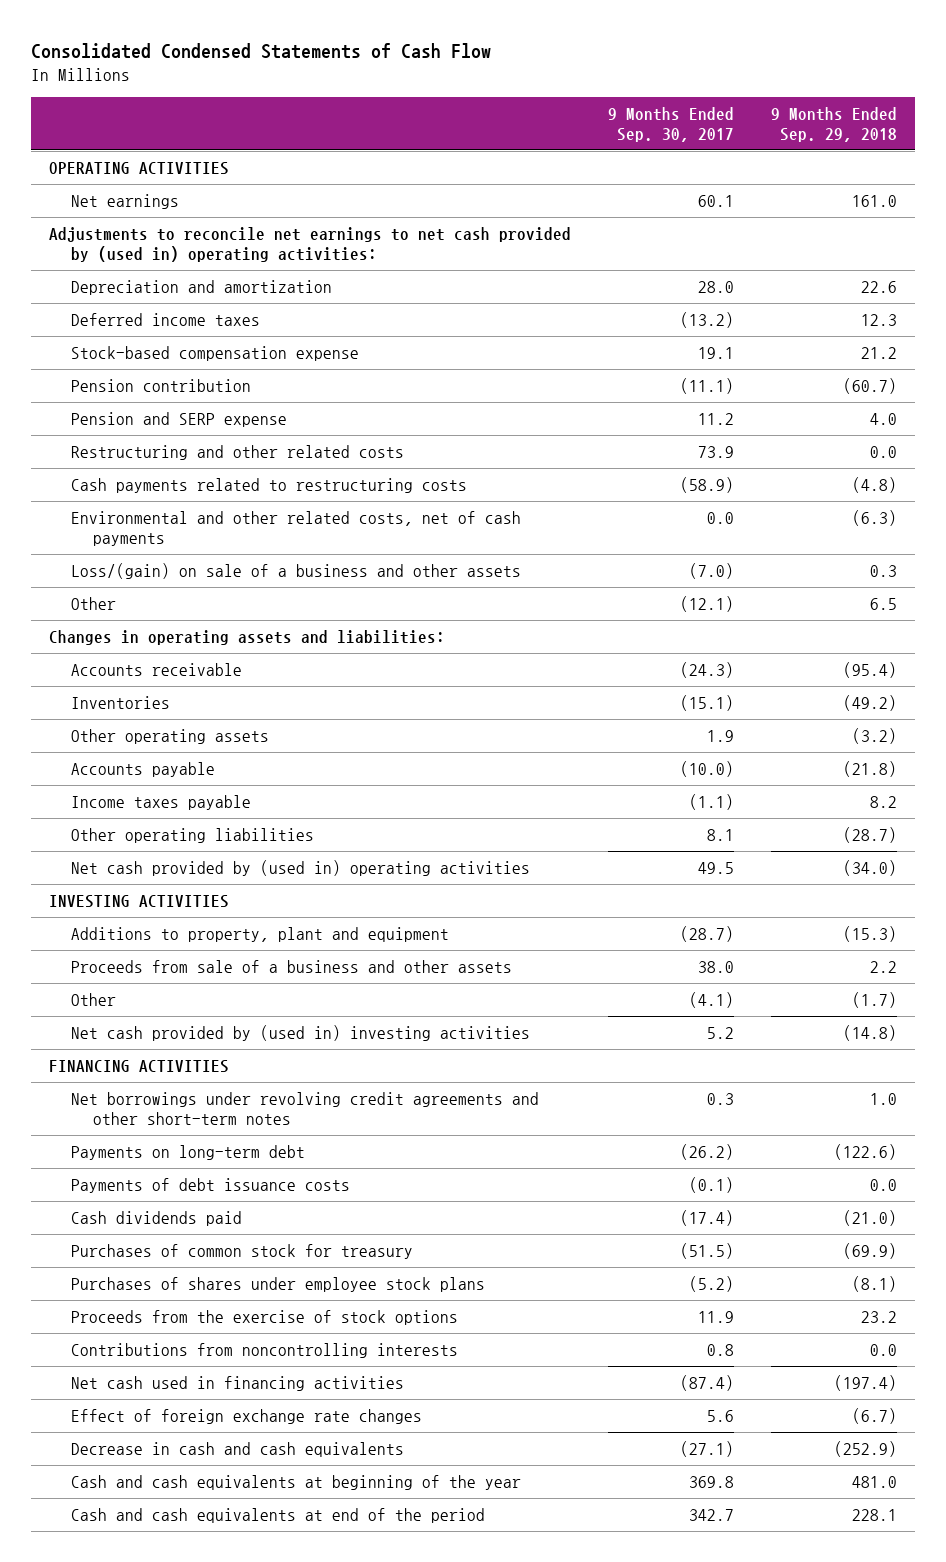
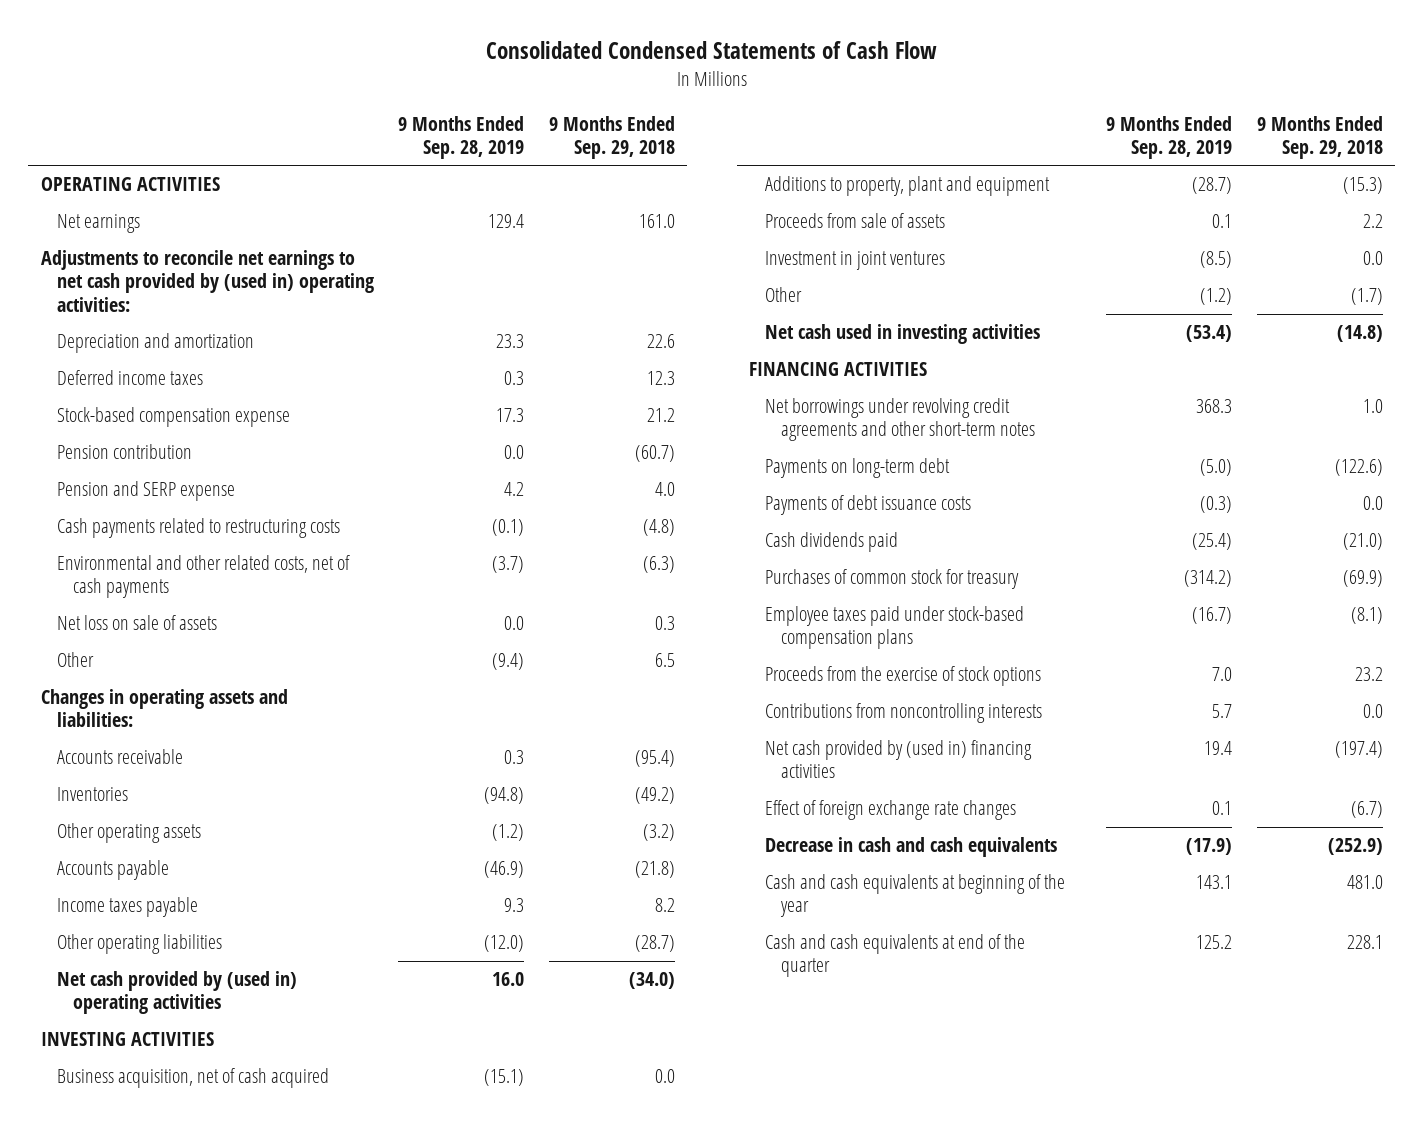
- | 9 Months Ended Sep. 30, 2017 | 9 Months Ended Sep. 29, 2018
+ | 9 Months Ended Sep. 28, 2019 | 9 Months Ended Sep. 29, 2018
- Restructuring and other related costs | 73.9 | 0.0
- Loss/(gain) on sale of a business and other assets | (7.0) | 0.3
+ Net loss on sale of assets | 0.0 | 0.3
+ Business acquisition, net of cash acquired | (15.1) | 0.0
- Proceeds from sale of a business and other assets | 38.0 | 2.2
+ Proceeds from sale of assets | 0.1 | 2.2
+ Investment in joint ventures | (8.5) | 0.0
- Net cash provided by (used in) investing activities | 5.2 | (14.8)
+ Net cash used in investing activities | (53.4) | (14.8)
- Purchases of shares under employee stock plans | (5.2) | (8.1)
+ Employee taxes paid under stock-based compensation plans | (16.7) | (8.1)
- Net cash used in financing activities | (87.4) | (197.4)
+ Net cash provided by (used in) financing activities | 19.4 | (197.4)
- Cash and cash equivalents at end of the period | 342.7 | 228.1
+ Cash and cash equivalents at end of the quarter | 125.2 | 228.1

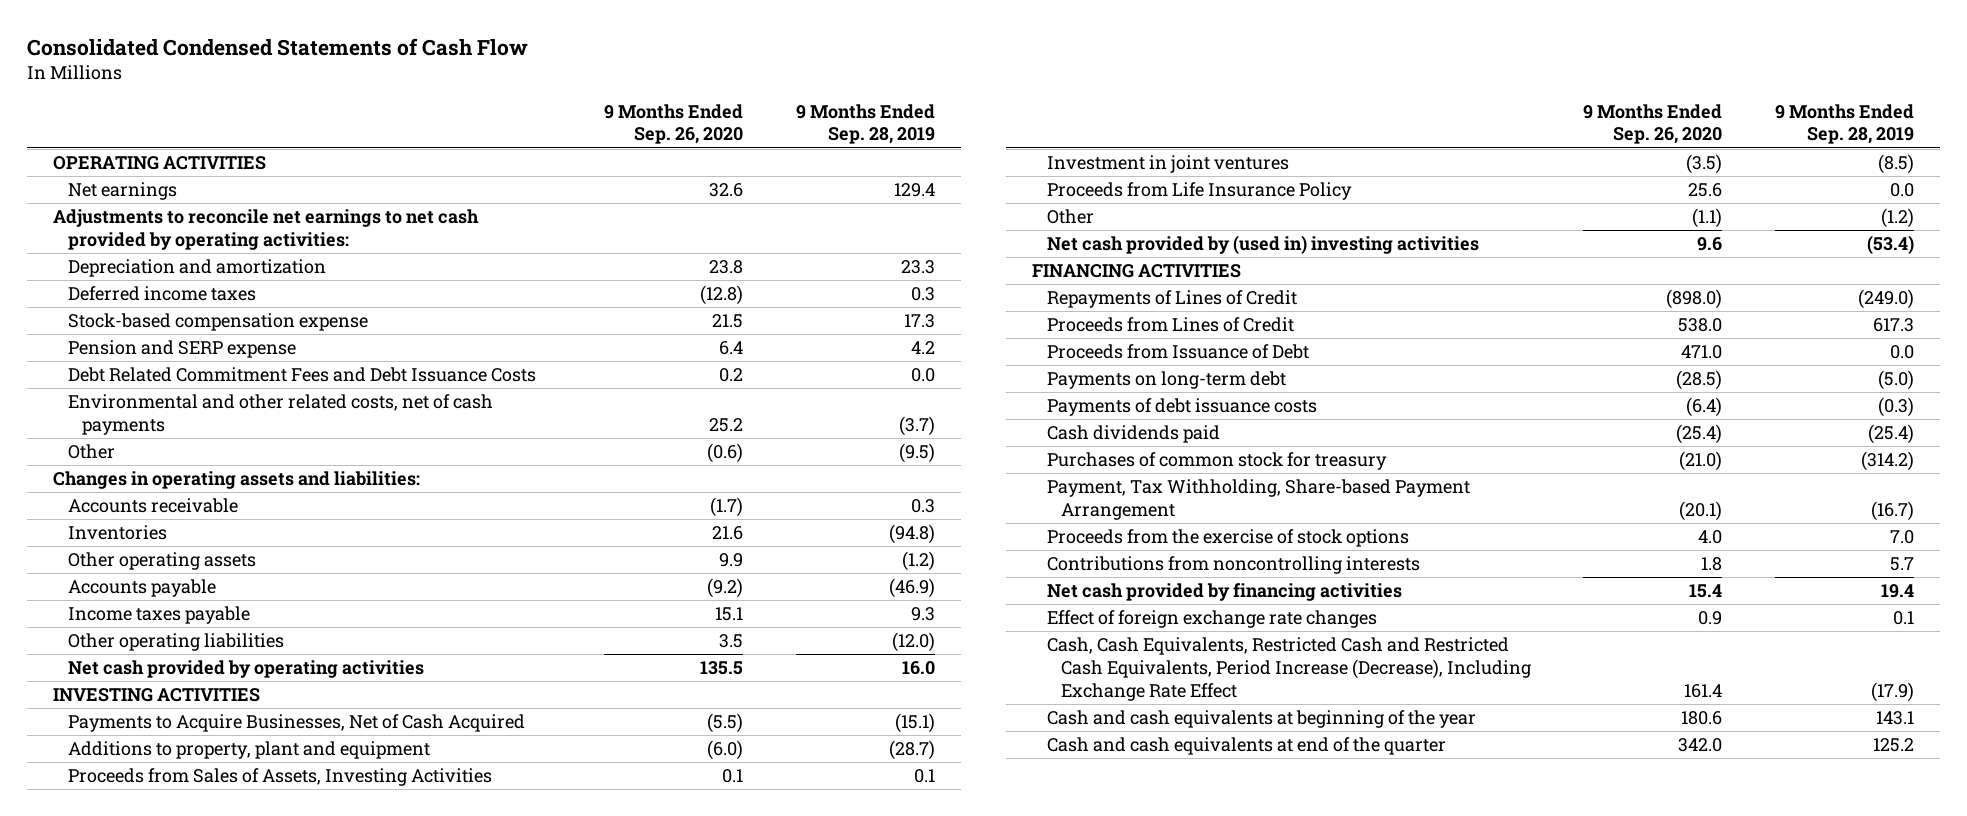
- | 9 Months Ended Sep. 28, 2019 | 9 Months Ended Sep. 29, 2018
+ | 9 Months Ended Sep. 26, 2020 | 9 Months Ended Sep. 28, 2019
- Adjustments to reconcile net earnings to net cash provided by (used in) operating activities:
+ Adjustments to reconcile net earnings to net cash provided by operating activities:
- Pension contribution | 0.0 | (60.7)
- Cash payments related to restructuring costs | (0.1) | (4.8)
+ Debt Related Commitment Fees and Debt Issuance Costs | 0.2 | 0.0
- Net loss on sale of assets | 0.0 | 0.3
- Other | (9.4) | 6.5
+ Other | (0.6) | (9.5)
- Net cash provided by (used in) operating activities | 16.0 | (34.0)
+ Net cash provided by operating activities | 135.5 | 16.0
- Business acquisition, net of cash acquired | (15.1) | 0.0
+ Payments to Acquire Businesses, Net of Cash Acquired | (5.5) | (15.1)
- Proceeds from sale of assets | 0.1 | 2.2
+ Proceeds from Sales of Assets, Investing Activities | 0.1 | 0.1
+ Proceeds from Life Insurance Policy | 25.6 | 0.0
- Net cash used in investing activities | (53.4) | (14.8)
+ Net cash provided by (used in) investing activities | 9.6 | (53.4)
- Net borrowings under revolving credit agreements and other short-term notes | 368.3 | 1.0
+ Repayments of Lines of Credit | (898.0) | (249.0)
+ Proceeds from Lines of Credit | 538.0 | 617.3
+ Proceeds from Issuance of Debt | 471.0 | 0.0
- Employee taxes paid under stock-based compensation plans | (16.7) | (8.1)
+ Payment, Tax Withholding, Share-based Payment Arrangement | (20.1) | (16.7)
- Net cash provided by (used in) financing activities | 19.4 | (197.4)
+ Net cash provided by financing activities | 15.4 | 19.4
- Decrease in cash and cash equivalents | (17.9) | (252.9)
+ Cash, Cash Equivalents, Restricted Cash and Restricted Cash Equivalents, Period Increase (Decrease), Including Exchange Rate Effect | 161.4 | (17.9)

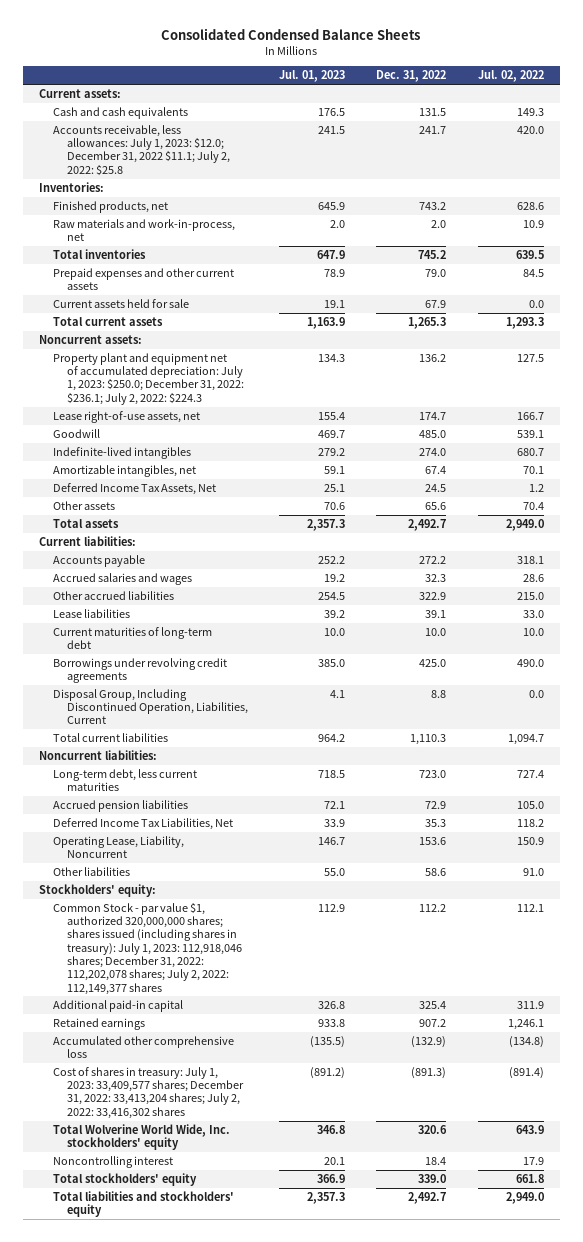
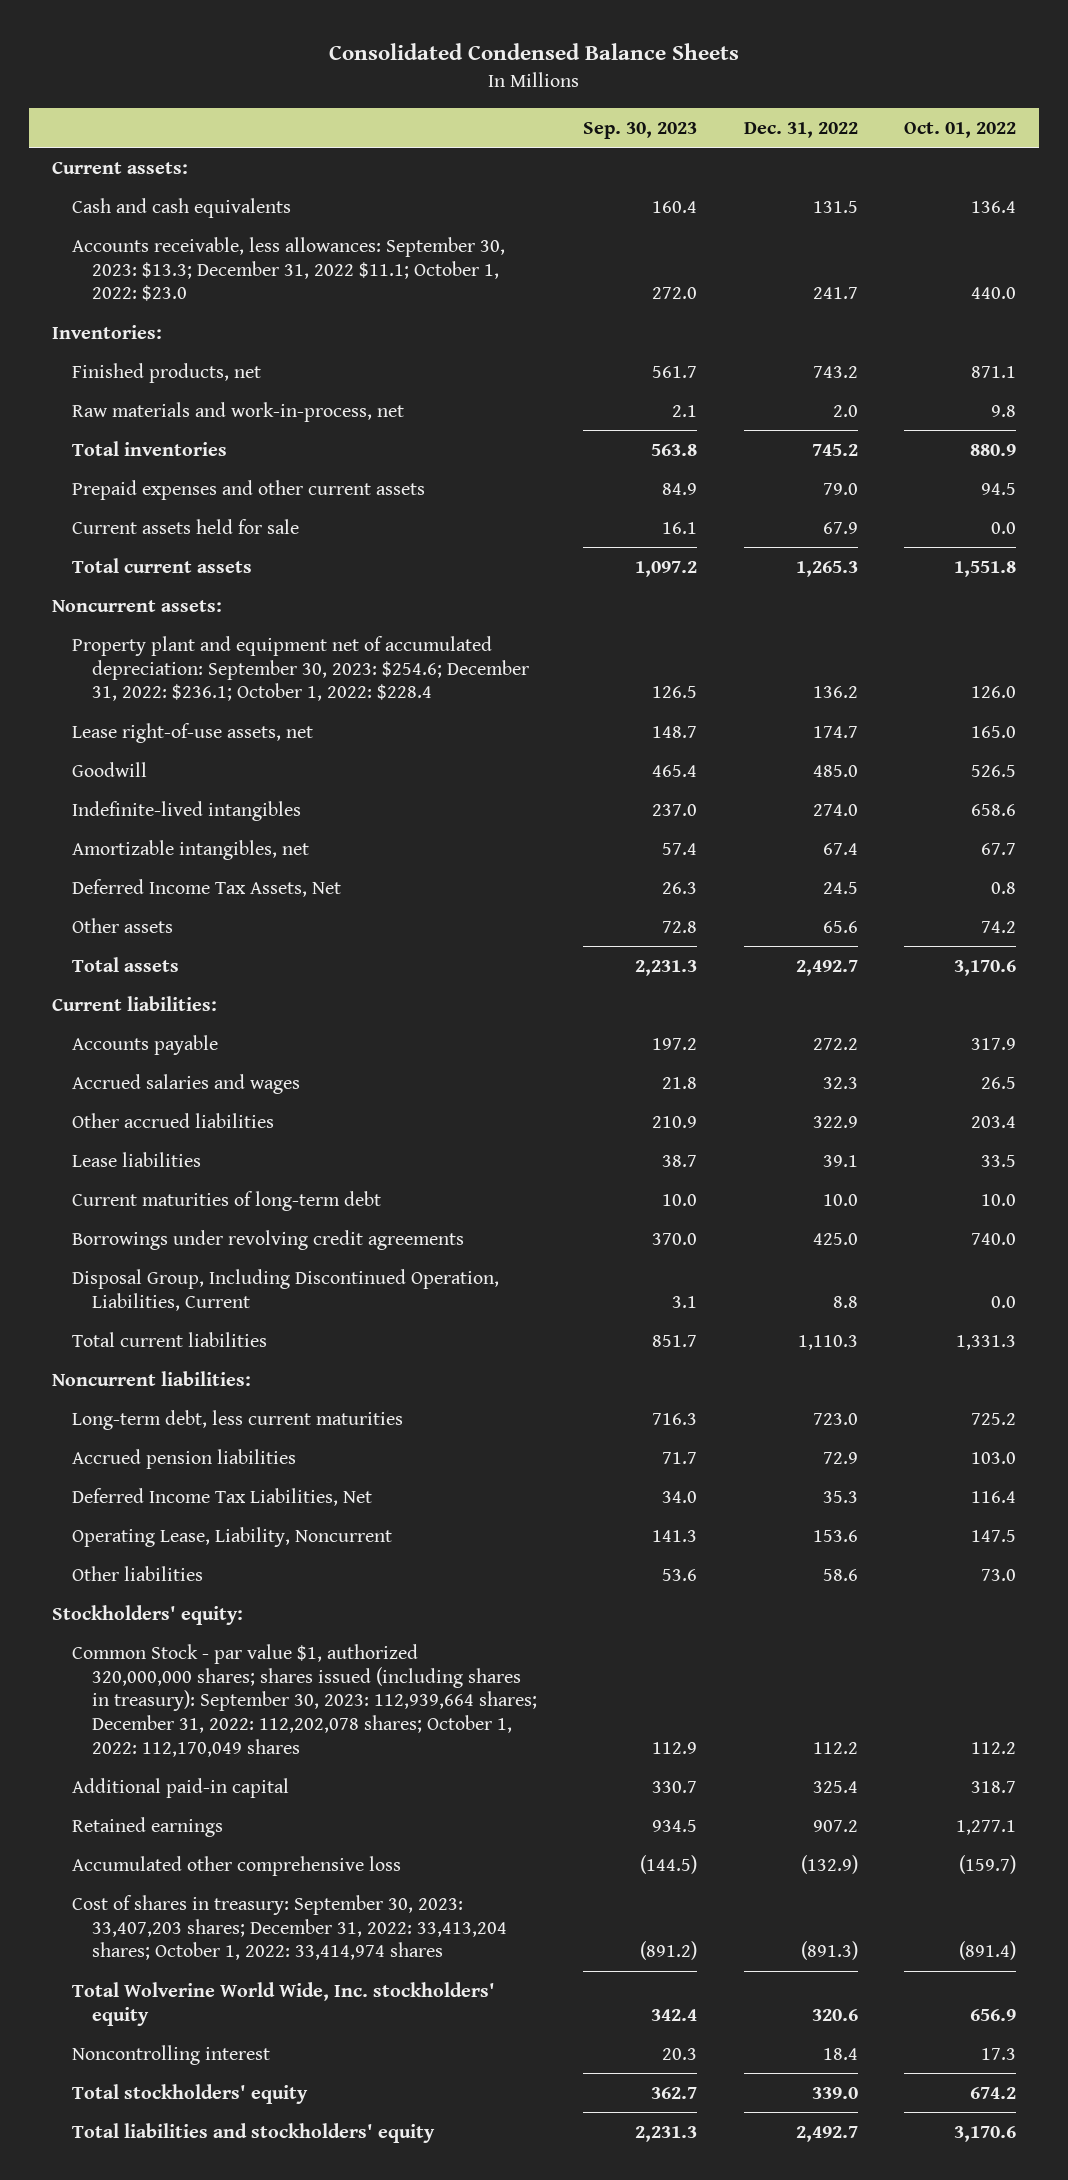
- | Jul. 01, 2023 | Dec. 31, 2022 | Jul. 02, 2022
+ | Sep. 30, 2023 | Dec. 31, 2022 | Oct. 01, 2022
- Accounts receivable, less allowances: July 1, 2023: $12.0; December 31, 2022 $11.1; July 2, 2022: $25.8 | 241.5 | 241.7 | 420.0
+ Accounts receivable, less allowances: September 30, 2023: $13.3; December 31, 2022 $11.1; October 1, 2022: $23.0 | 272.0 | 241.7 | 440.0
- Property plant and equipment net of accumulated depreciation: July 1, 2023: $250.0; December 31, 2022: $236.1; July 2, 2022: $224.3 | 134.3 | 136.2 | 127.5
+ Property plant and equipment net of accumulated depreciation: September 30, 2023: $254.6; December 31, 2022: $236.1; October 1, 2022: $228.4 | 126.5 | 136.2 | 126.0
- Common Stock - par value $1, authorized 320,000,000 shares; shares issued (including shares in treasury): July 1, 2023: 112,918,046 shares; December 31, 2022: 112,202,078 shares; July 2, 2022: 112,149,377 shares | 112.9 | 112.2 | 112.1
+ Common Stock - par value $1, authorized 320,000,000 shares; shares issued (including shares in treasury): September 30, 2023: 112,939,664 shares; December 31, 2022: 112,202,078 shares; October 1, 2022: 112,170,049 shares | 112.9 | 112.2 | 112.2
- Cost of shares in treasury: July 1, 2023: 33,409,577 shares; December 31, 2022: 33,413,204 shares; July 2, 2022: 33,416,302 shares | (891.2) | (891.3) | (891.4)
+ Cost of shares in treasury: September 30, 2023: 33,407,203 shares; December 31, 2022: 33,413,204 shares; October 1, 2022: 33,414,974 shares | (891.2) | (891.3) | (891.4)

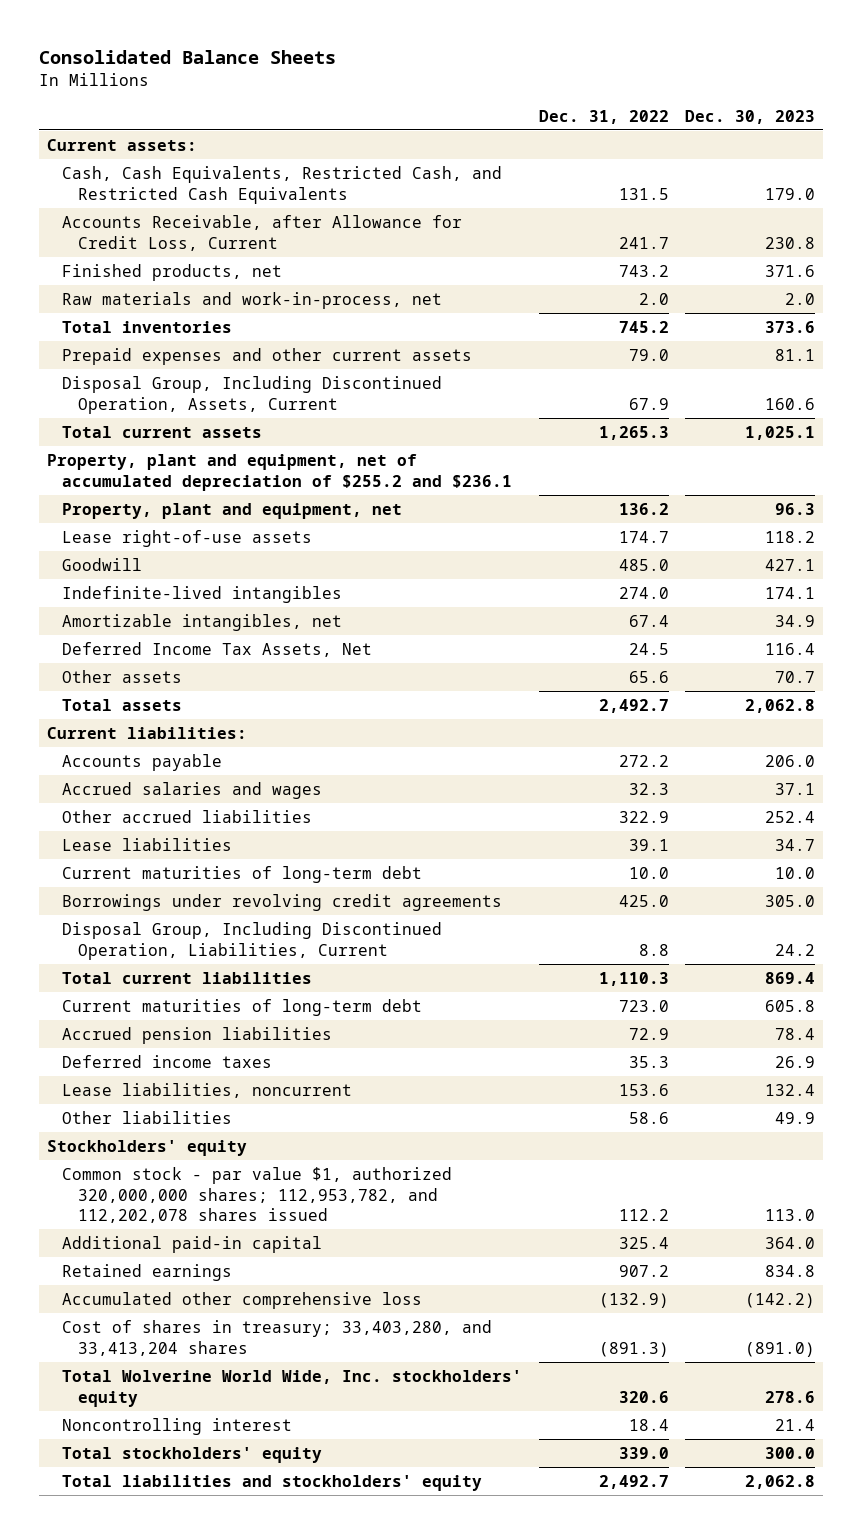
- Consolidated Condensed Balance Sheets
+ Consolidated Balance Sheets
- | Sep. 30, 2023 | Dec. 31, 2022 | Oct. 01, 2022
+ | Dec. 31, 2022 | Dec. 30, 2023
- Cash and cash equivalents | 160.4 | 131.5 | 136.4
- Accounts receivable, less allowances: September 30, 2023: $13.3; December 31, 2022 $11.1; October 1, 2022: $23.0 | 272.0 | 241.7 | 440.0
- Inventories:
+ Cash, Cash Equivalents, Restricted Cash, and Restricted Cash Equivalents | 131.5 | 179.0
+ Accounts Receivable, after Allowance for Credit Loss, Current | 241.7 | 230.8
- Current assets held for sale | 16.1 | 67.9 | 0.0
+ Disposal Group, Including Discontinued Operation, Assets, Current | 67.9 | 160.6
- Noncurrent assets:
- Property plant and equipment net of accumulated depreciation: September 30, 2023: $254.6; December 31, 2022: $236.1; October 1, 2022: $228.4 | 126.5 | 136.2 | 126.0
- Lease right-of-use assets, net | 148.7 | 174.7 | 165.0
+ Property, plant and equipment, net of accumulated depreciation of $255.2 and $236.1
+ Property, plant and equipment, net | 136.2 | 96.3
+ Lease right-of-use assets | 174.7 | 118.2
- Noncurrent liabilities:
- Long-term debt, less current maturities | 716.3 | 723.0 | 725.2
+ Current maturities of long-term debt | 723.0 | 605.8
- Deferred Income Tax Liabilities, Net | 34.0 | 35.3 | 116.4
- Operating Lease, Liability, Noncurrent | 141.3 | 153.6 | 147.5
+ Deferred income taxes | 35.3 | 26.9
+ Lease liabilities, noncurrent | 153.6 | 132.4
- Stockholders' equity:
- Common Stock - par value $1, authorized 320,000,000 shares; shares issued (including shares in treasury): September 30, 2023: 112,939,664 shares; December 31, 2022: 112,202,078 shares; October 1, 2022: 112,170,049 shares | 112.9 | 112.2 | 112.2
+ Stockholders' equity
+ Common stock - par value $1, authorized 320,000,000 shares; 112,953,782, and 112,202,078 shares issued | 112.2 | 113.0
- Cost of shares in treasury: September 30, 2023: 33,407,203 shares; December 31, 2022: 33,413,204 shares; October 1, 2022: 33,414,974 shares | (891.2) | (891.3) | (891.4)
+ Cost of shares in treasury; 33,403,280, and 33,413,204 shares | (891.3) | (891.0)

